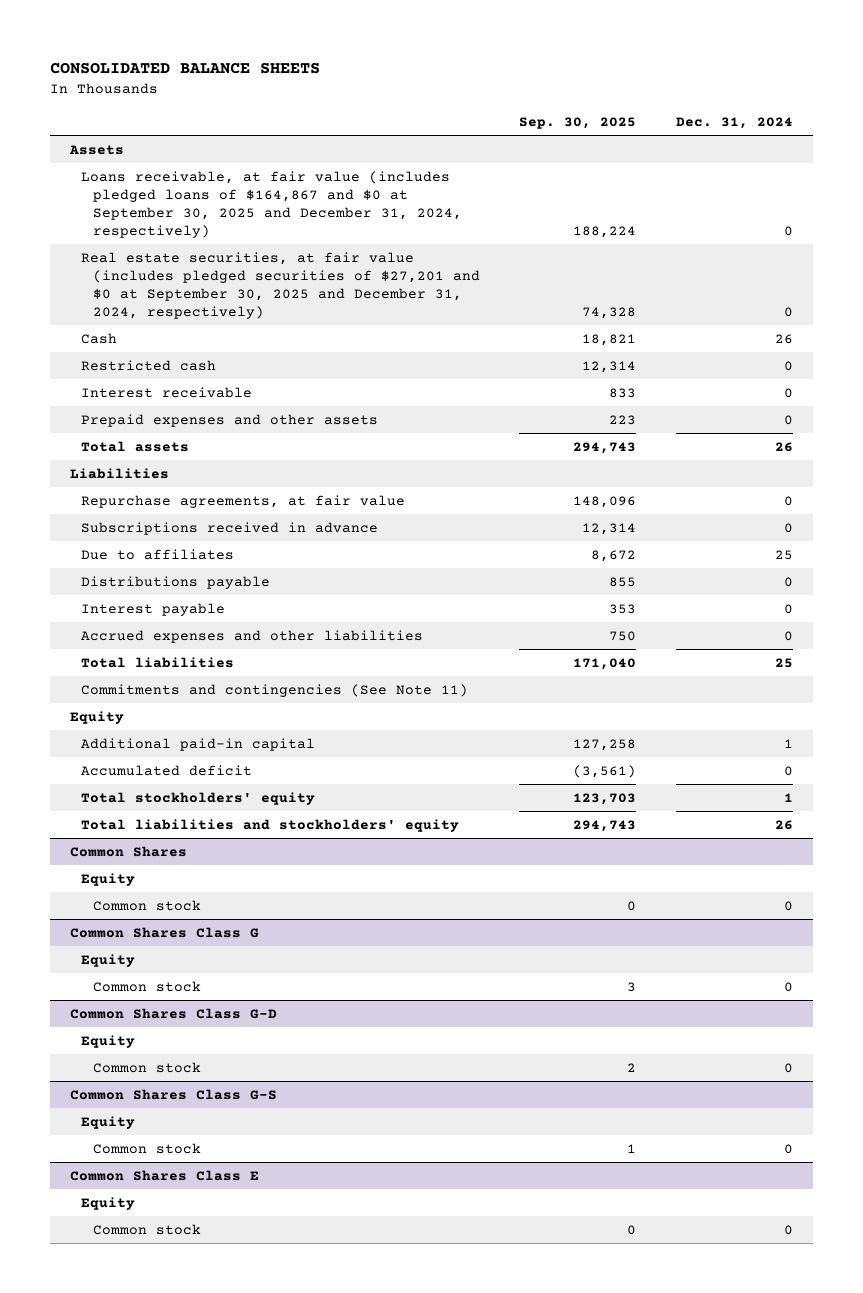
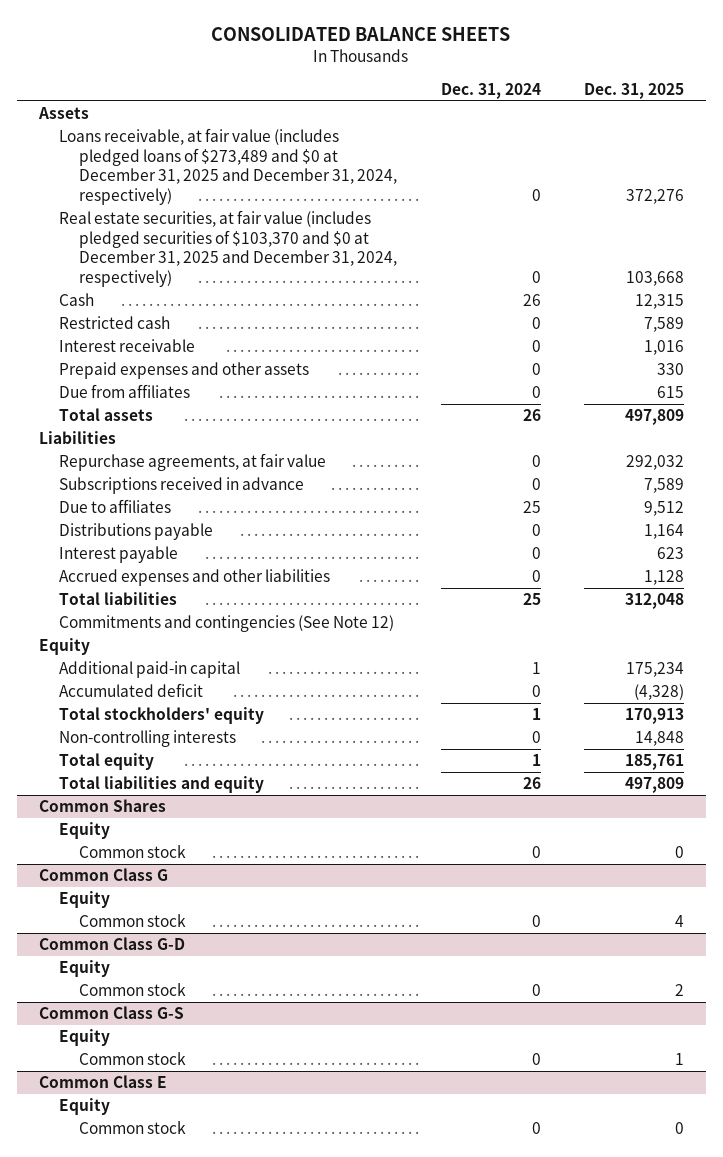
- | Sep. 30, 2025 | Dec. 31, 2024
+ | Dec. 31, 2024 | Dec. 31, 2025
- Loans receivable, at fair value (includes pledged loans of $164,867 and $0 at September 30, 2025 and December 31, 2024, respectively) | 188,224 | 0
- Real estate securities, at fair value (includes pledged securities of $27,201 and $0 at September 30, 2025 and December 31, 2024, respectively) | 74,328 | 0
+ Loans receivable, at fair value (includes pledged loans of $273,489 and $0 at December 31, 2025 and December 31, 2024, respectively) | 0 | 372,276
+ Real estate securities, at fair value (includes pledged securities of $103,370 and $0 at December 31, 2025 and December 31, 2024, respectively) | 0 | 103,668
+ Due from affiliates | 0 | 615
- Commitments and contingencies (See Note 11)
+ Commitments and contingencies (See Note 12)
- Total liabilities and stockholders' equity | 294,743 | 26
+ Non-controlling interests | 0 | 14,848
+ Total equity | 1 | 185,761
+ Total liabilities and equity | 26 | 497,809
- Common Shares Class G
+ Common Class G
- Common Shares Class G-D
+ Common Class G-D
- Common Shares Class G-S
+ Common Class G-S
- Common Shares Class E
+ Common Class E

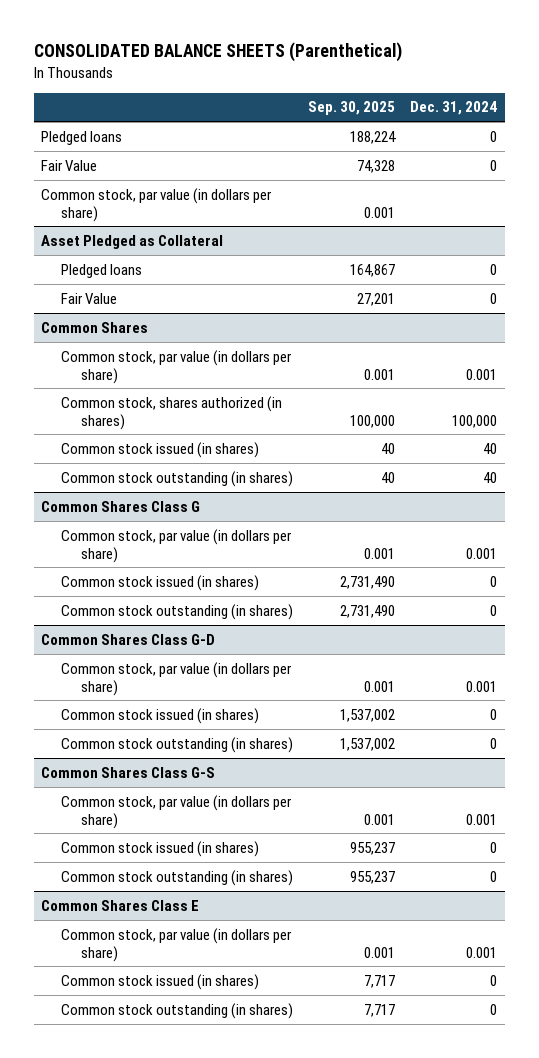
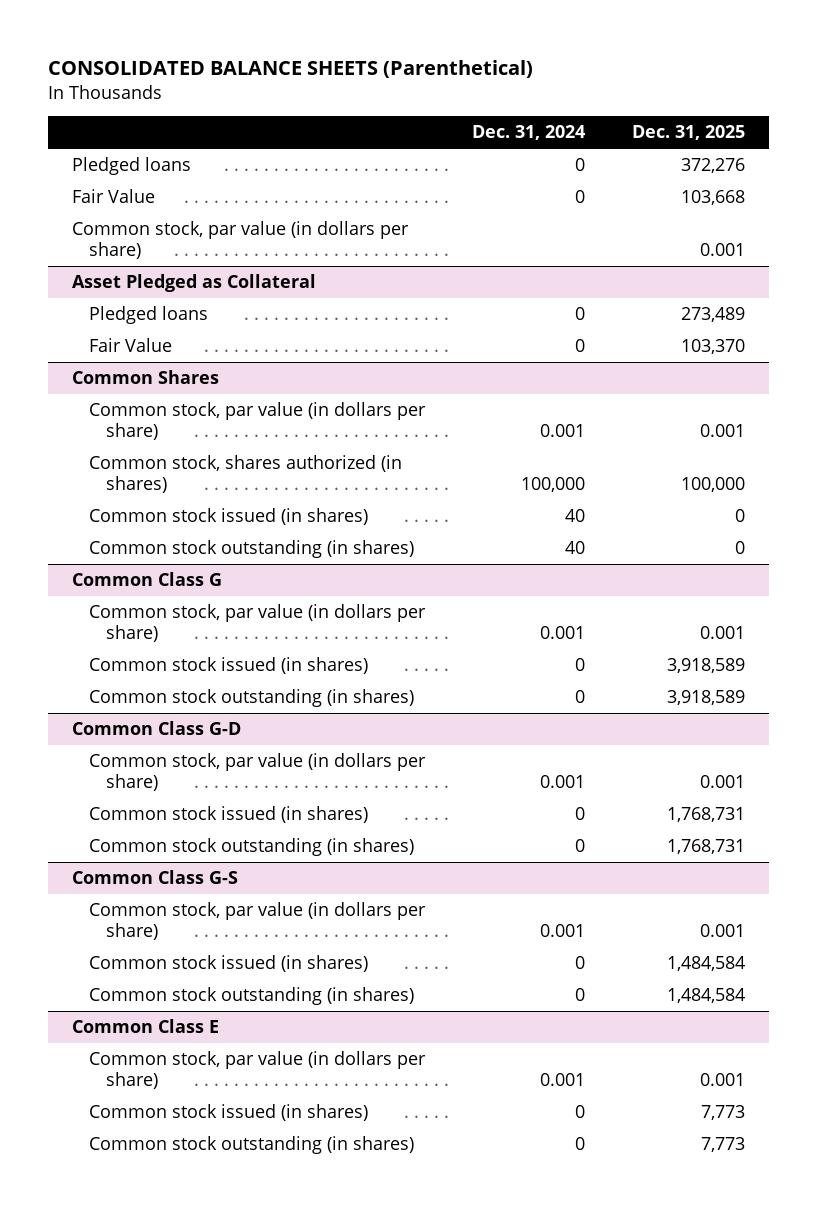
- | Sep. 30, 2025 | Dec. 31, 2024
+ | Dec. 31, 2024 | Dec. 31, 2025
- Common Shares Class G
+ Common Class G
- Common Shares Class G-D
+ Common Class G-D
- Common Shares Class G-S
+ Common Class G-S
- Common Shares Class E
+ Common Class E

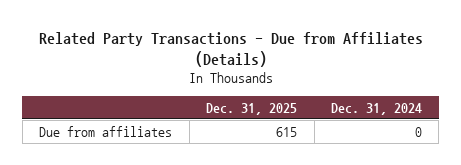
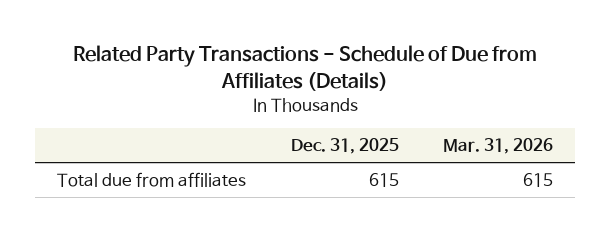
- Related Party Transactions - Due from Affiliates (Details)
+ Related Party Transactions - Schedule of Due from Affiliates (Details)
- | Dec. 31, 2025 | Dec. 31, 2024
+ | Dec. 31, 2025 | Mar. 31, 2026
- Due from affiliates | 615 | 0
+ Total due from affiliates | 615 | 615

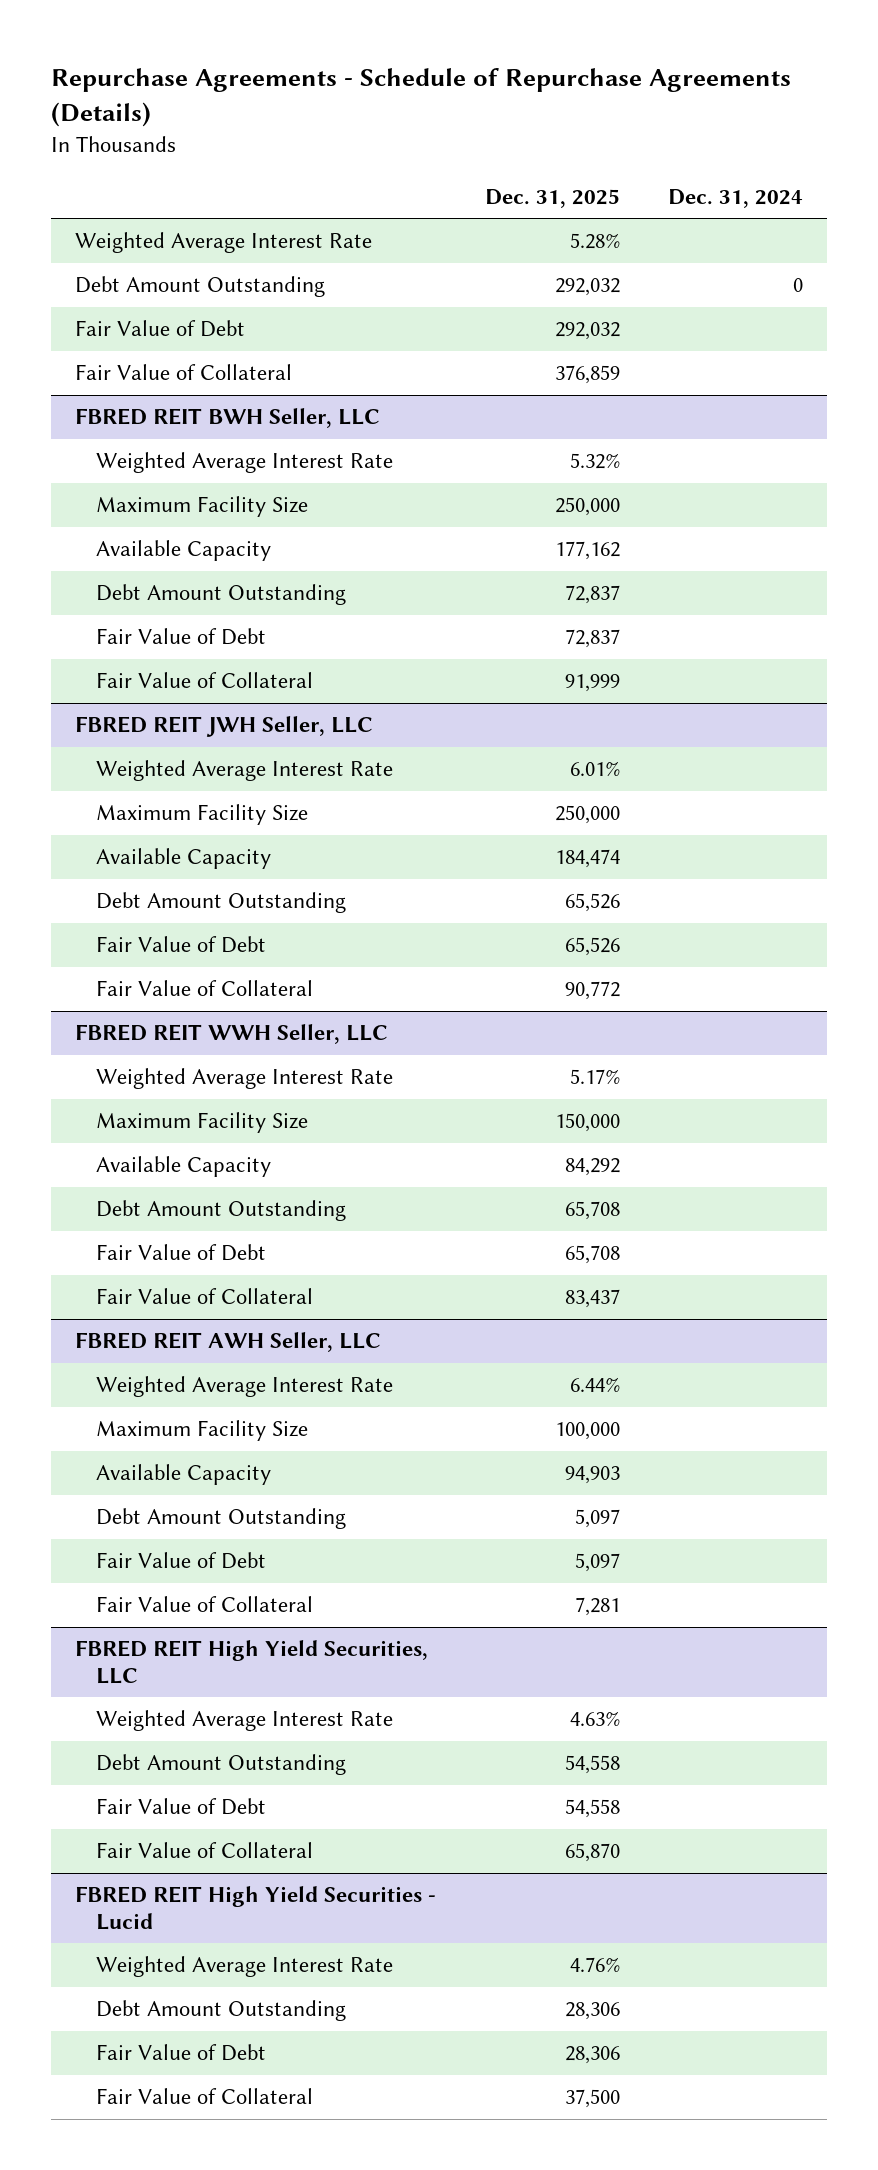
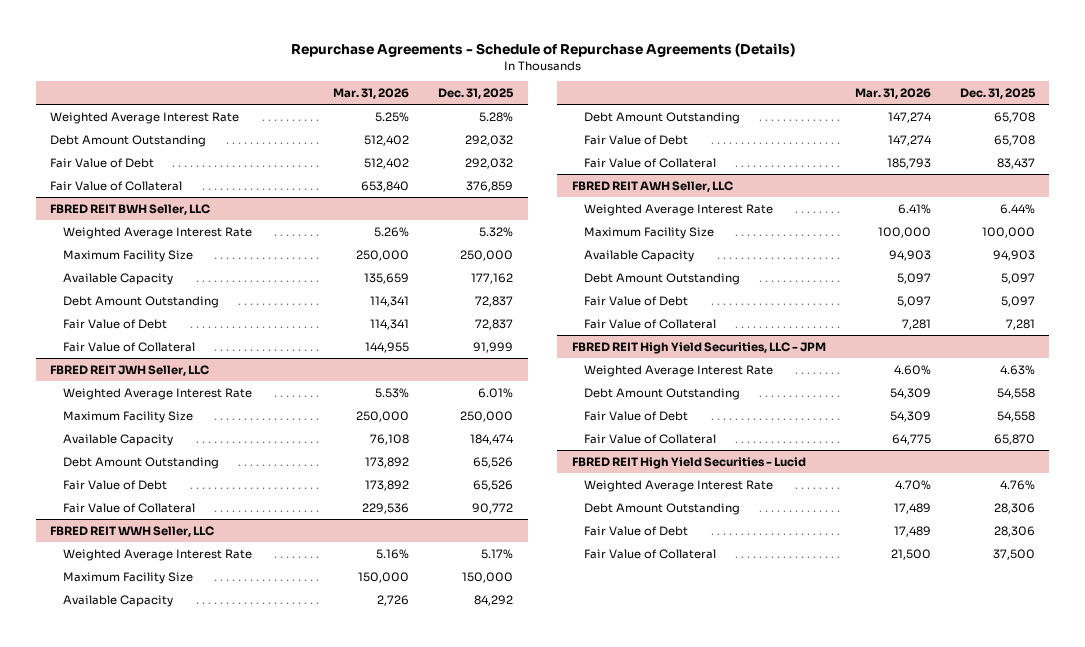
- | Dec. 31, 2025 | Dec. 31, 2024
+ | Mar. 31, 2026 | Dec. 31, 2025
- FBRED REIT High Yield Securities, LLC
+ FBRED REIT High Yield Securities, LLC - JPM

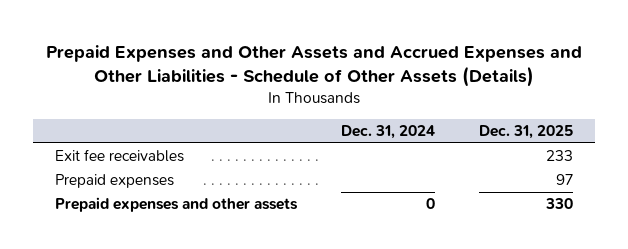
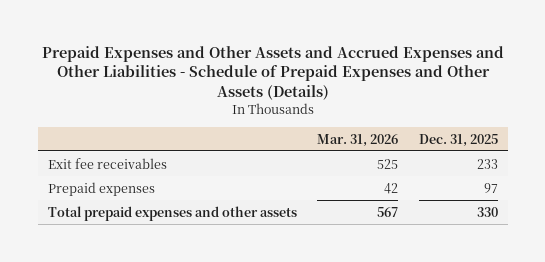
- Prepaid Expenses and Other Assets and Accrued Expenses and Other Liabilities - Schedule of Other Assets (Details)
+ Prepaid Expenses and Other Assets and Accrued Expenses and Other Liabilities - Schedule of Prepaid Expenses and Other Assets (Details)
- | Dec. 31, 2024 | Dec. 31, 2025
+ | Mar. 31, 2026 | Dec. 31, 2025
- Prepaid expenses and other assets | 0 | 330
+ Total prepaid expenses and other assets | 567 | 330

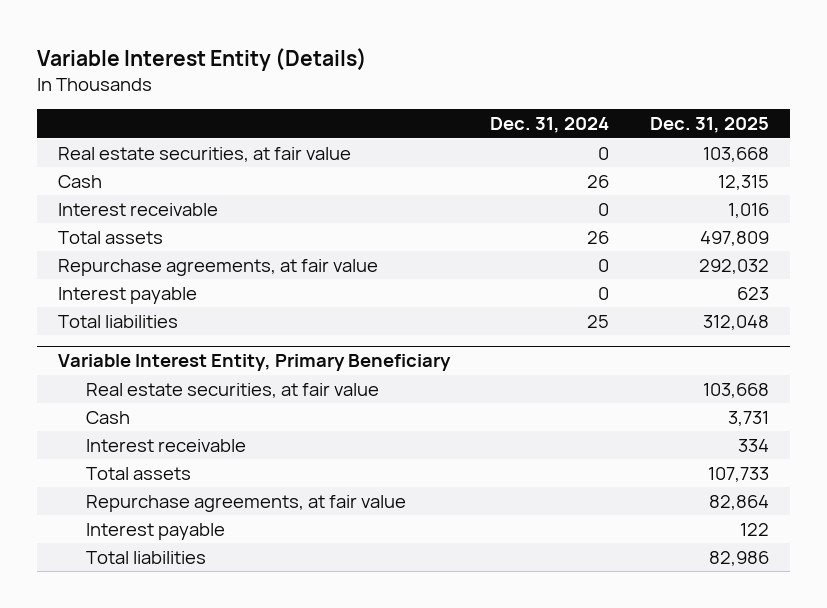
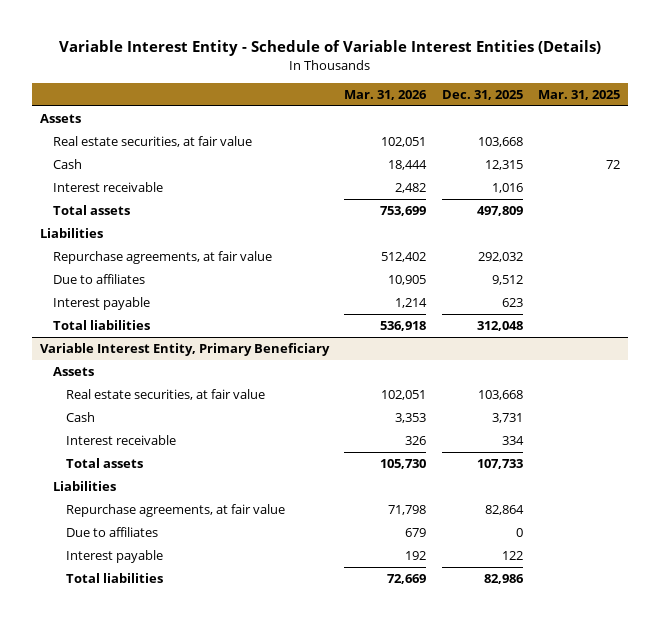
- Variable Interest Entity (Details)
+ Variable Interest Entity - Schedule of Variable Interest Entities (Details)
- | Dec. 31, 2024 | Dec. 31, 2025
+ | Mar. 31, 2026 | Dec. 31, 2025 | Mar. 31, 2025
+ Assets
+ Liabilities
+ Due to affiliates | 10,905 | 9,512 |
@ Variable Interest Entity, Primary Beneficiary
+ Assets
+ Liabilities
+ Due to affiliates | 679 | 0 |

